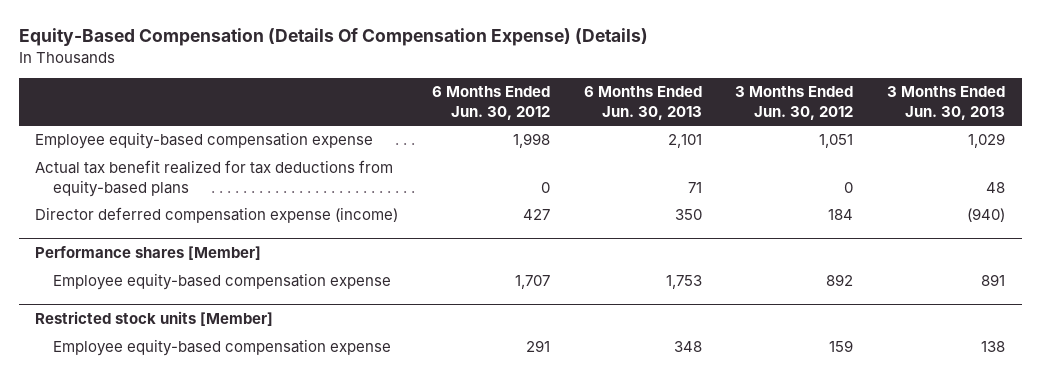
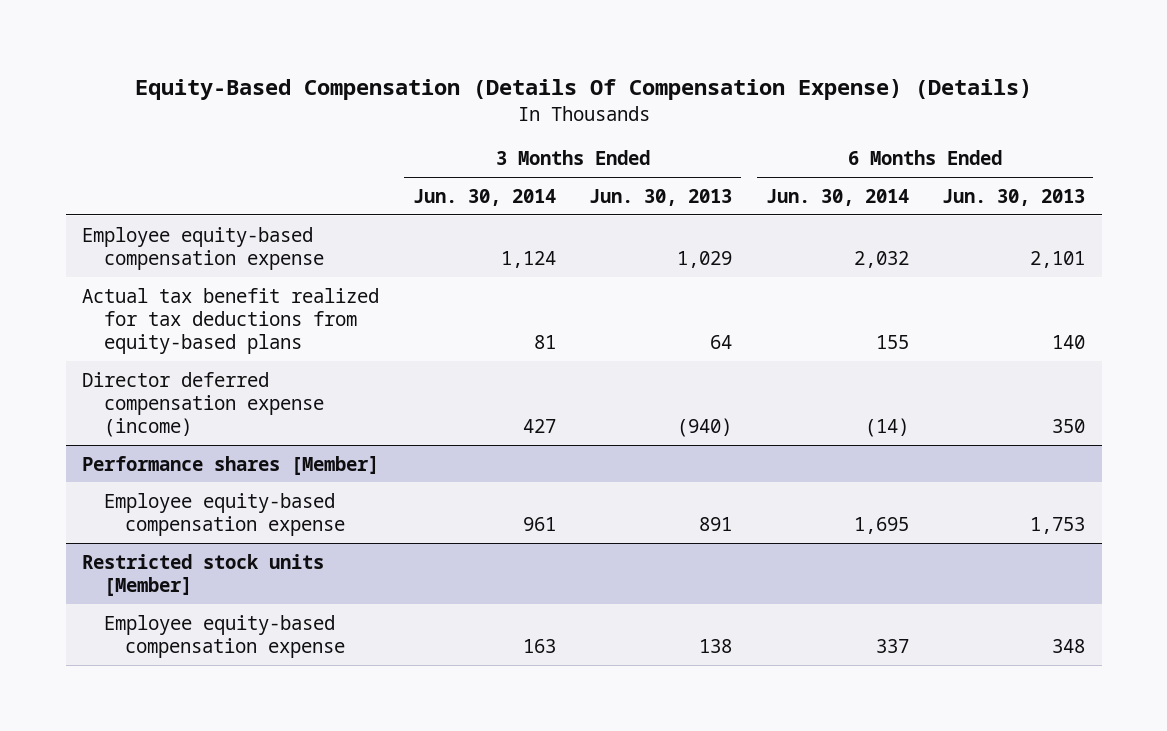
- | 6 Months Ended Jun. 30, 2012 | 6 Months Ended Jun. 30, 2013 | 3 Months Ended Jun. 30, 2012 | 3 Months Ended Jun. 30, 2013
+ | 3 Months Ended Jun. 30, 2014 | 3 Months Ended Jun. 30, 2013 | 6 Months Ended Jun. 30, 2014 | 6 Months Ended Jun. 30, 2013
- Actual tax benefit realized for tax deductions from equity-based plans | 0 | 71 | 0 | 48
+ Actual tax benefit realized for tax deductions from equity-based plans | 81 | 64 | 155 | 140

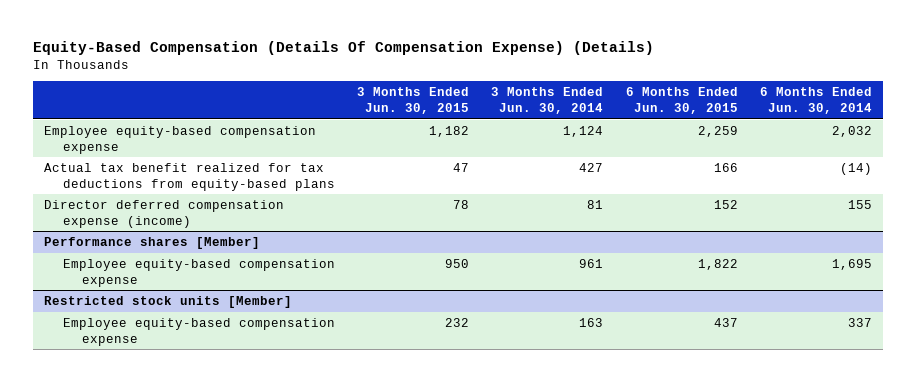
- | 3 Months Ended Jun. 30, 2014 | 3 Months Ended Jun. 30, 2013 | 6 Months Ended Jun. 30, 2014 | 6 Months Ended Jun. 30, 2013
+ | 3 Months Ended Jun. 30, 2015 | 3 Months Ended Jun. 30, 2014 | 6 Months Ended Jun. 30, 2015 | 6 Months Ended Jun. 30, 2014
- Actual tax benefit realized for tax deductions from equity-based plans | 81 | 64 | 155 | 140
- Director deferred compensation expense (income) | 427 | (940) | (14) | 350
+ Actual tax benefit realized for tax deductions from equity-based plans | 47 | 427 | 166 | (14)
+ Director deferred compensation expense (income) | 78 | 81 | 152 | 155

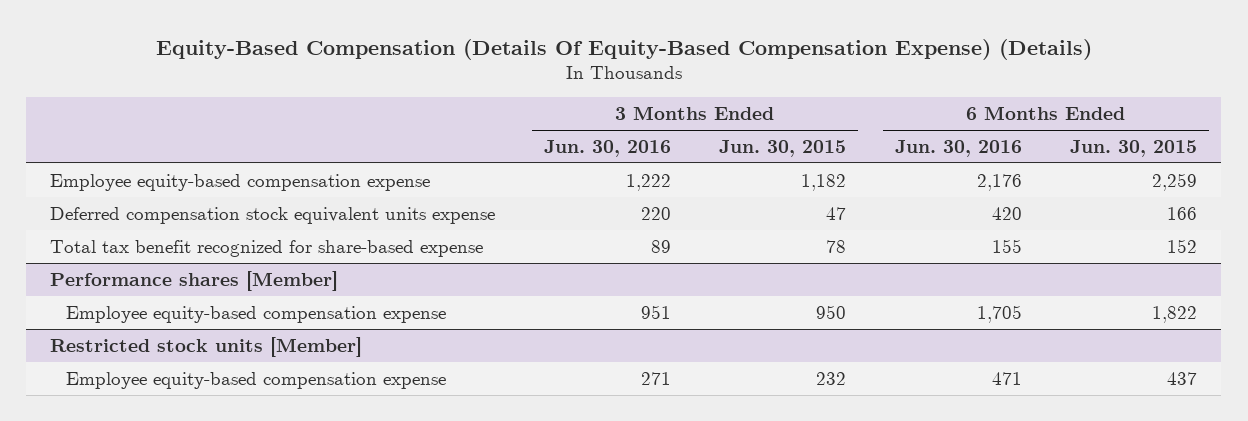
- Equity-Based Compensation (Details Of Compensation Expense) (Details)
+ Equity-Based Compensation (Details Of Equity-Based Compensation Expense) (Details)
- | 3 Months Ended Jun. 30, 2015 | 3 Months Ended Jun. 30, 2014 | 6 Months Ended Jun. 30, 2015 | 6 Months Ended Jun. 30, 2014
+ | 3 Months Ended Jun. 30, 2016 | 3 Months Ended Jun. 30, 2015 | 6 Months Ended Jun. 30, 2016 | 6 Months Ended Jun. 30, 2015
- Actual tax benefit realized for tax deductions from equity-based plans | 47 | 427 | 166 | (14)
- Director deferred compensation expense (income) | 78 | 81 | 152 | 155
+ Deferred compensation stock equivalent units expense | 220 | 47 | 420 | 166
+ Total tax benefit recognized for share-based expense | 89 | 78 | 155 | 152

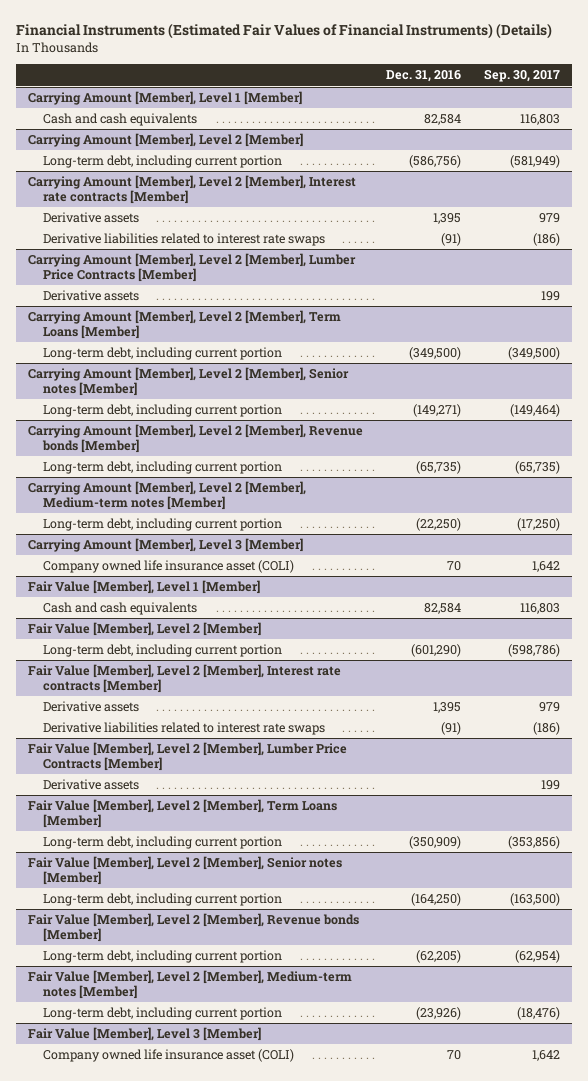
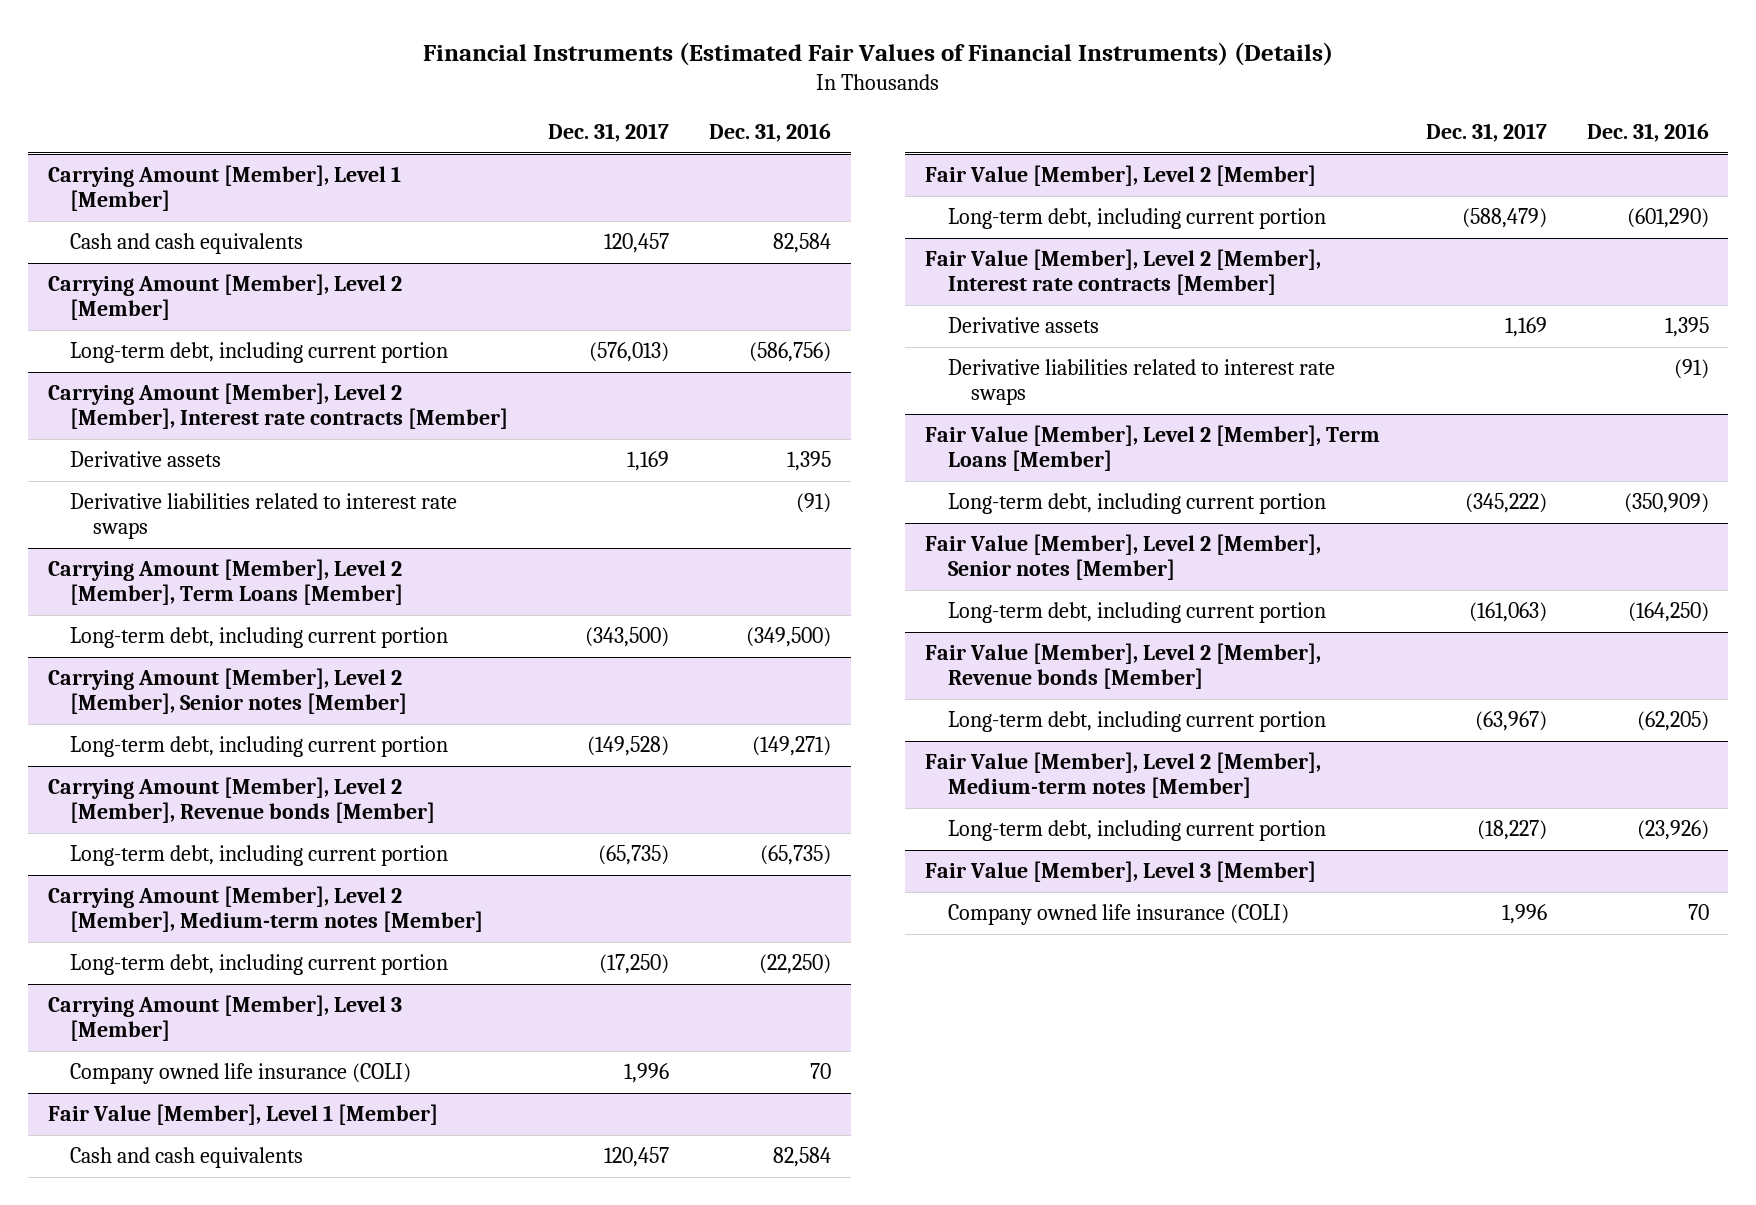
- | Dec. 31, 2016 | Sep. 30, 2017
+ | Dec. 31, 2017 | Dec. 31, 2016
- Carrying Amount [Member], Level 2 [Member], Lumber Price Contracts [Member]
- Derivative assets | | 199
@ Carrying Amount [Member], Level 3 [Member]
- Company owned life insurance asset (COLI) | 70 | 1,642
+ Company owned life insurance (COLI) | 1,996 | 70
- Fair Value [Member], Level 2 [Member], Lumber Price Contracts [Member]
- Derivative assets | | 199
@ Fair Value [Member], Level 3 [Member]
- Company owned life insurance asset (COLI) | 70 | 1,642
+ Company owned life insurance (COLI) | 1,996 | 70

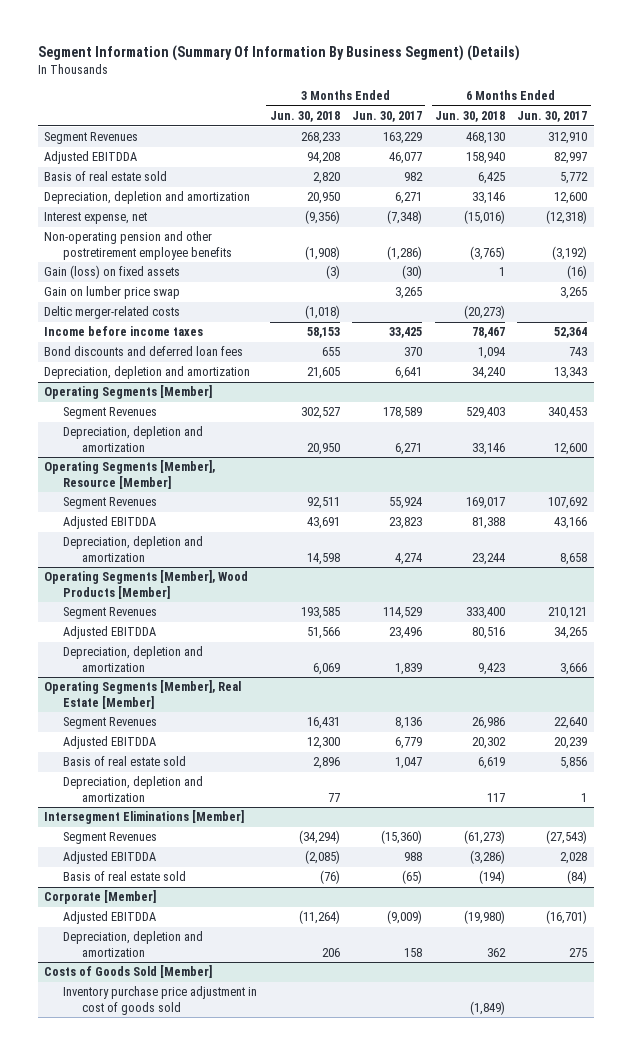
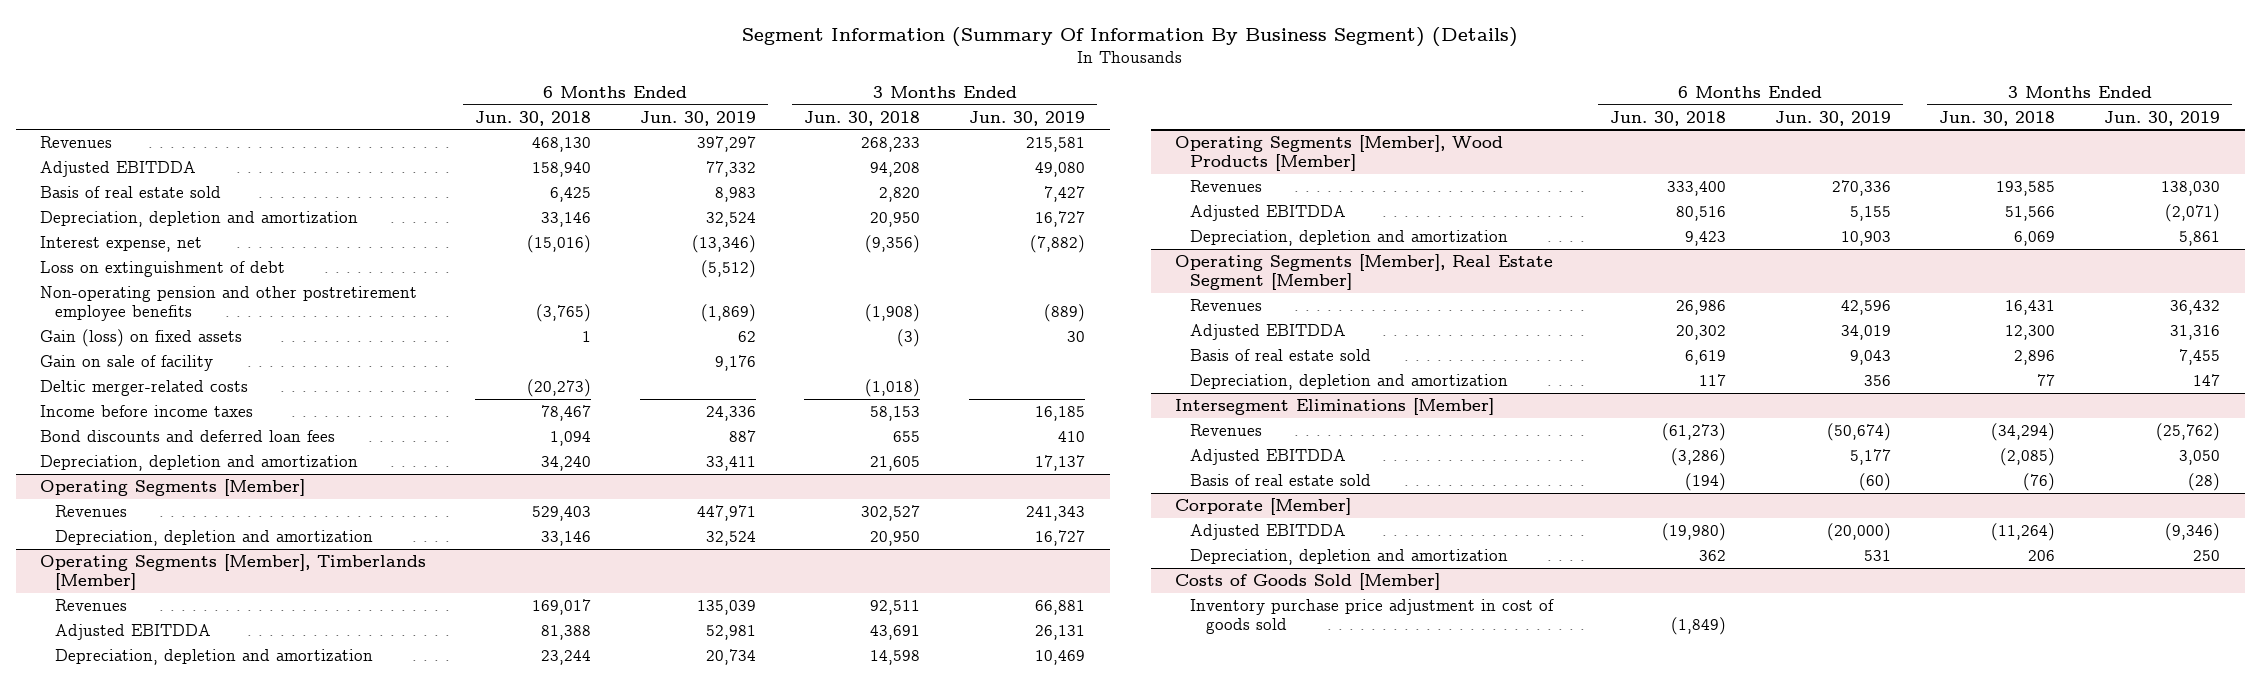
- | 3 Months Ended Jun. 30, 2018 | 3 Months Ended Jun. 30, 2017 | 6 Months Ended Jun. 30, 2018 | 6 Months Ended Jun. 30, 2017
+ | 6 Months Ended Jun. 30, 2018 | 6 Months Ended Jun. 30, 2019 | 3 Months Ended Jun. 30, 2018 | 3 Months Ended Jun. 30, 2019
- Segment Revenues | 268,233 | 163,229 | 468,130 | 312,910
+ Revenues | 468,130 | 397,297 | 268,233 | 215,581
+ Loss on extinguishment of debt | | (5,512) | |
- Gain on lumber price swap | | 3,265 | | 3,265
+ Gain on sale of facility | | 9,176 | |
@ Operating Segments [Member]
- Segment Revenues | 302,527 | 178,589 | 529,403 | 340,453
+ Revenues | 529,403 | 447,971 | 302,527 | 241,343
- Operating Segments [Member], Resource [Member]
- Segment Revenues | 92,511 | 55,924 | 169,017 | 107,692
+ Operating Segments [Member], Timberlands [Member]
+ Revenues | 169,017 | 135,039 | 92,511 | 66,881
@ Operating Segments [Member], Wood Products [Member]
- Segment Revenues | 193,585 | 114,529 | 333,400 | 210,121
+ Revenues | 333,400 | 270,336 | 193,585 | 138,030
- Operating Segments [Member], Real Estate [Member]
- Segment Revenues | 16,431 | 8,136 | 26,986 | 22,640
+ Operating Segments [Member], Real Estate Segment [Member]
+ Revenues | 26,986 | 42,596 | 16,431 | 36,432
@ Intersegment Eliminations [Member]
- Segment Revenues | (34,294) | (15,360) | (61,273) | (27,543)
+ Revenues | (61,273) | (50,674) | (34,294) | (25,762)

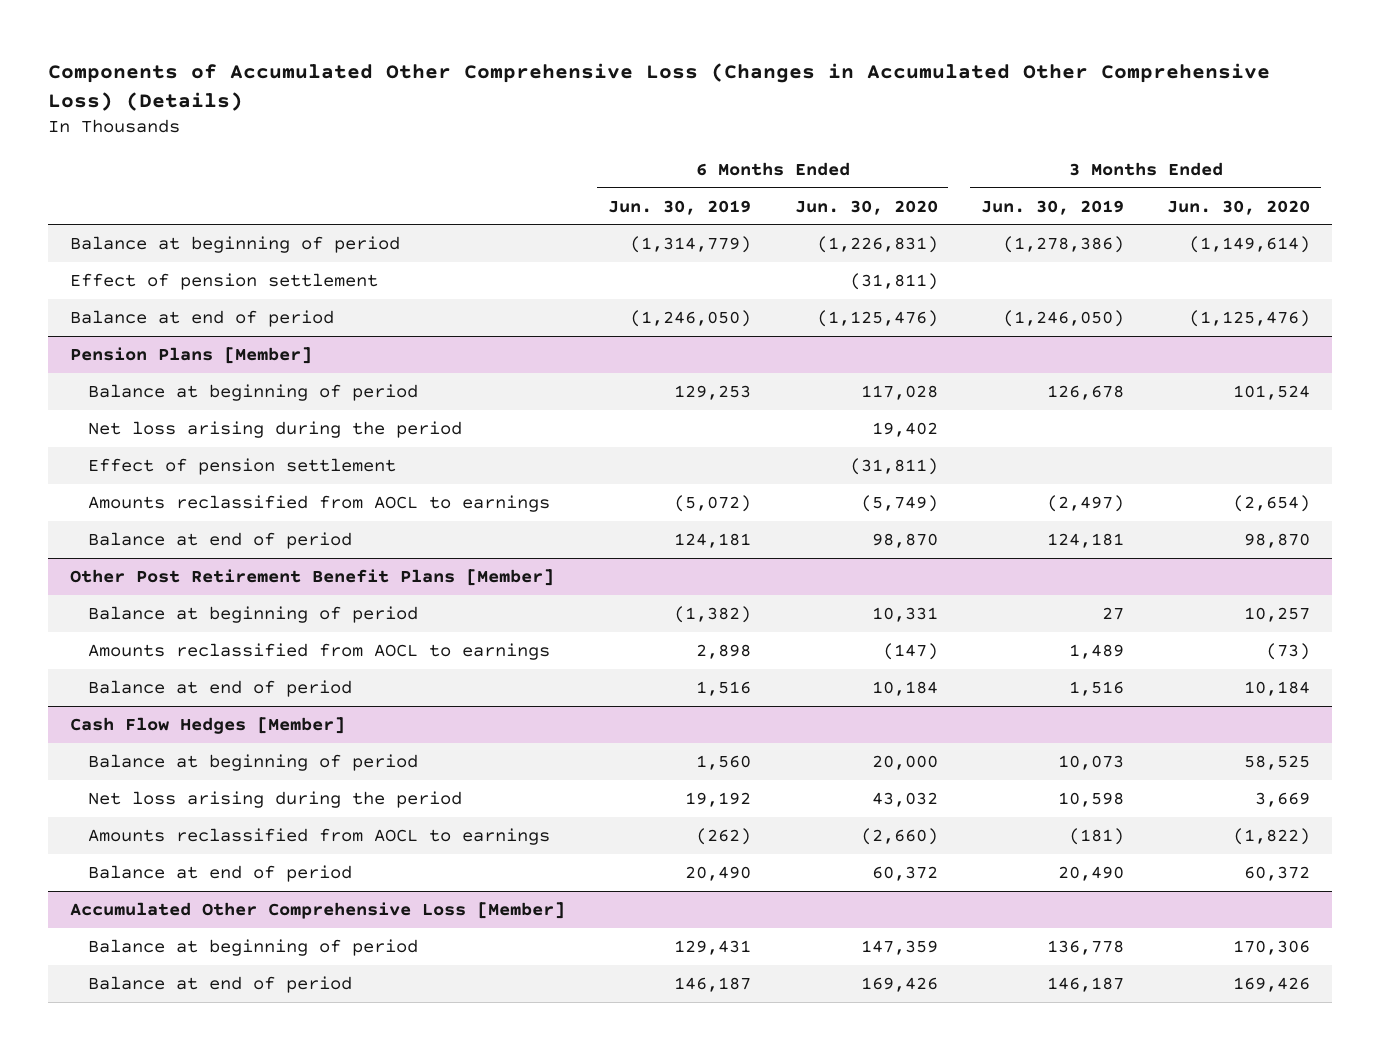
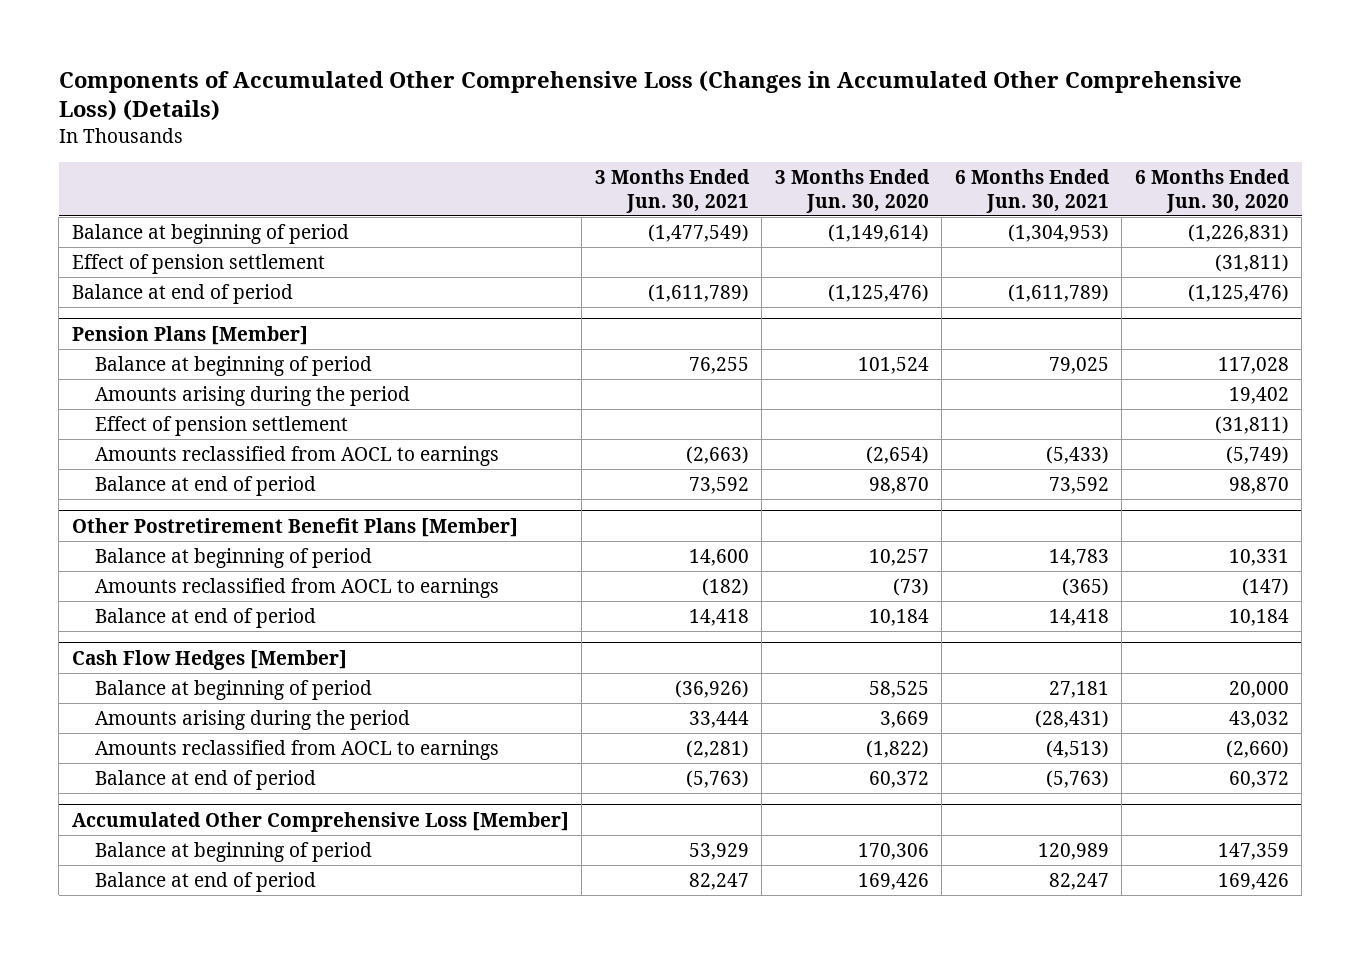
- | 6 Months Ended Jun. 30, 2019 | 6 Months Ended Jun. 30, 2020 | 3 Months Ended Jun. 30, 2019 | 3 Months Ended Jun. 30, 2020
+ | 3 Months Ended Jun. 30, 2021 | 3 Months Ended Jun. 30, 2020 | 6 Months Ended Jun. 30, 2021 | 6 Months Ended Jun. 30, 2020
@ Pension Plans [Member]
- Net loss arising during the period | | 19,402 | |
+ Amounts arising during the period | | | | 19,402
- Other Post Retirement Benefit Plans [Member]
+ Other Postretirement Benefit Plans [Member]
@ Cash Flow Hedges [Member]
- Net loss arising during the period | 19,192 | 43,032 | 10,598 | 3,669
+ Amounts arising during the period | 33,444 | 3,669 | (28,431) | 43,032

